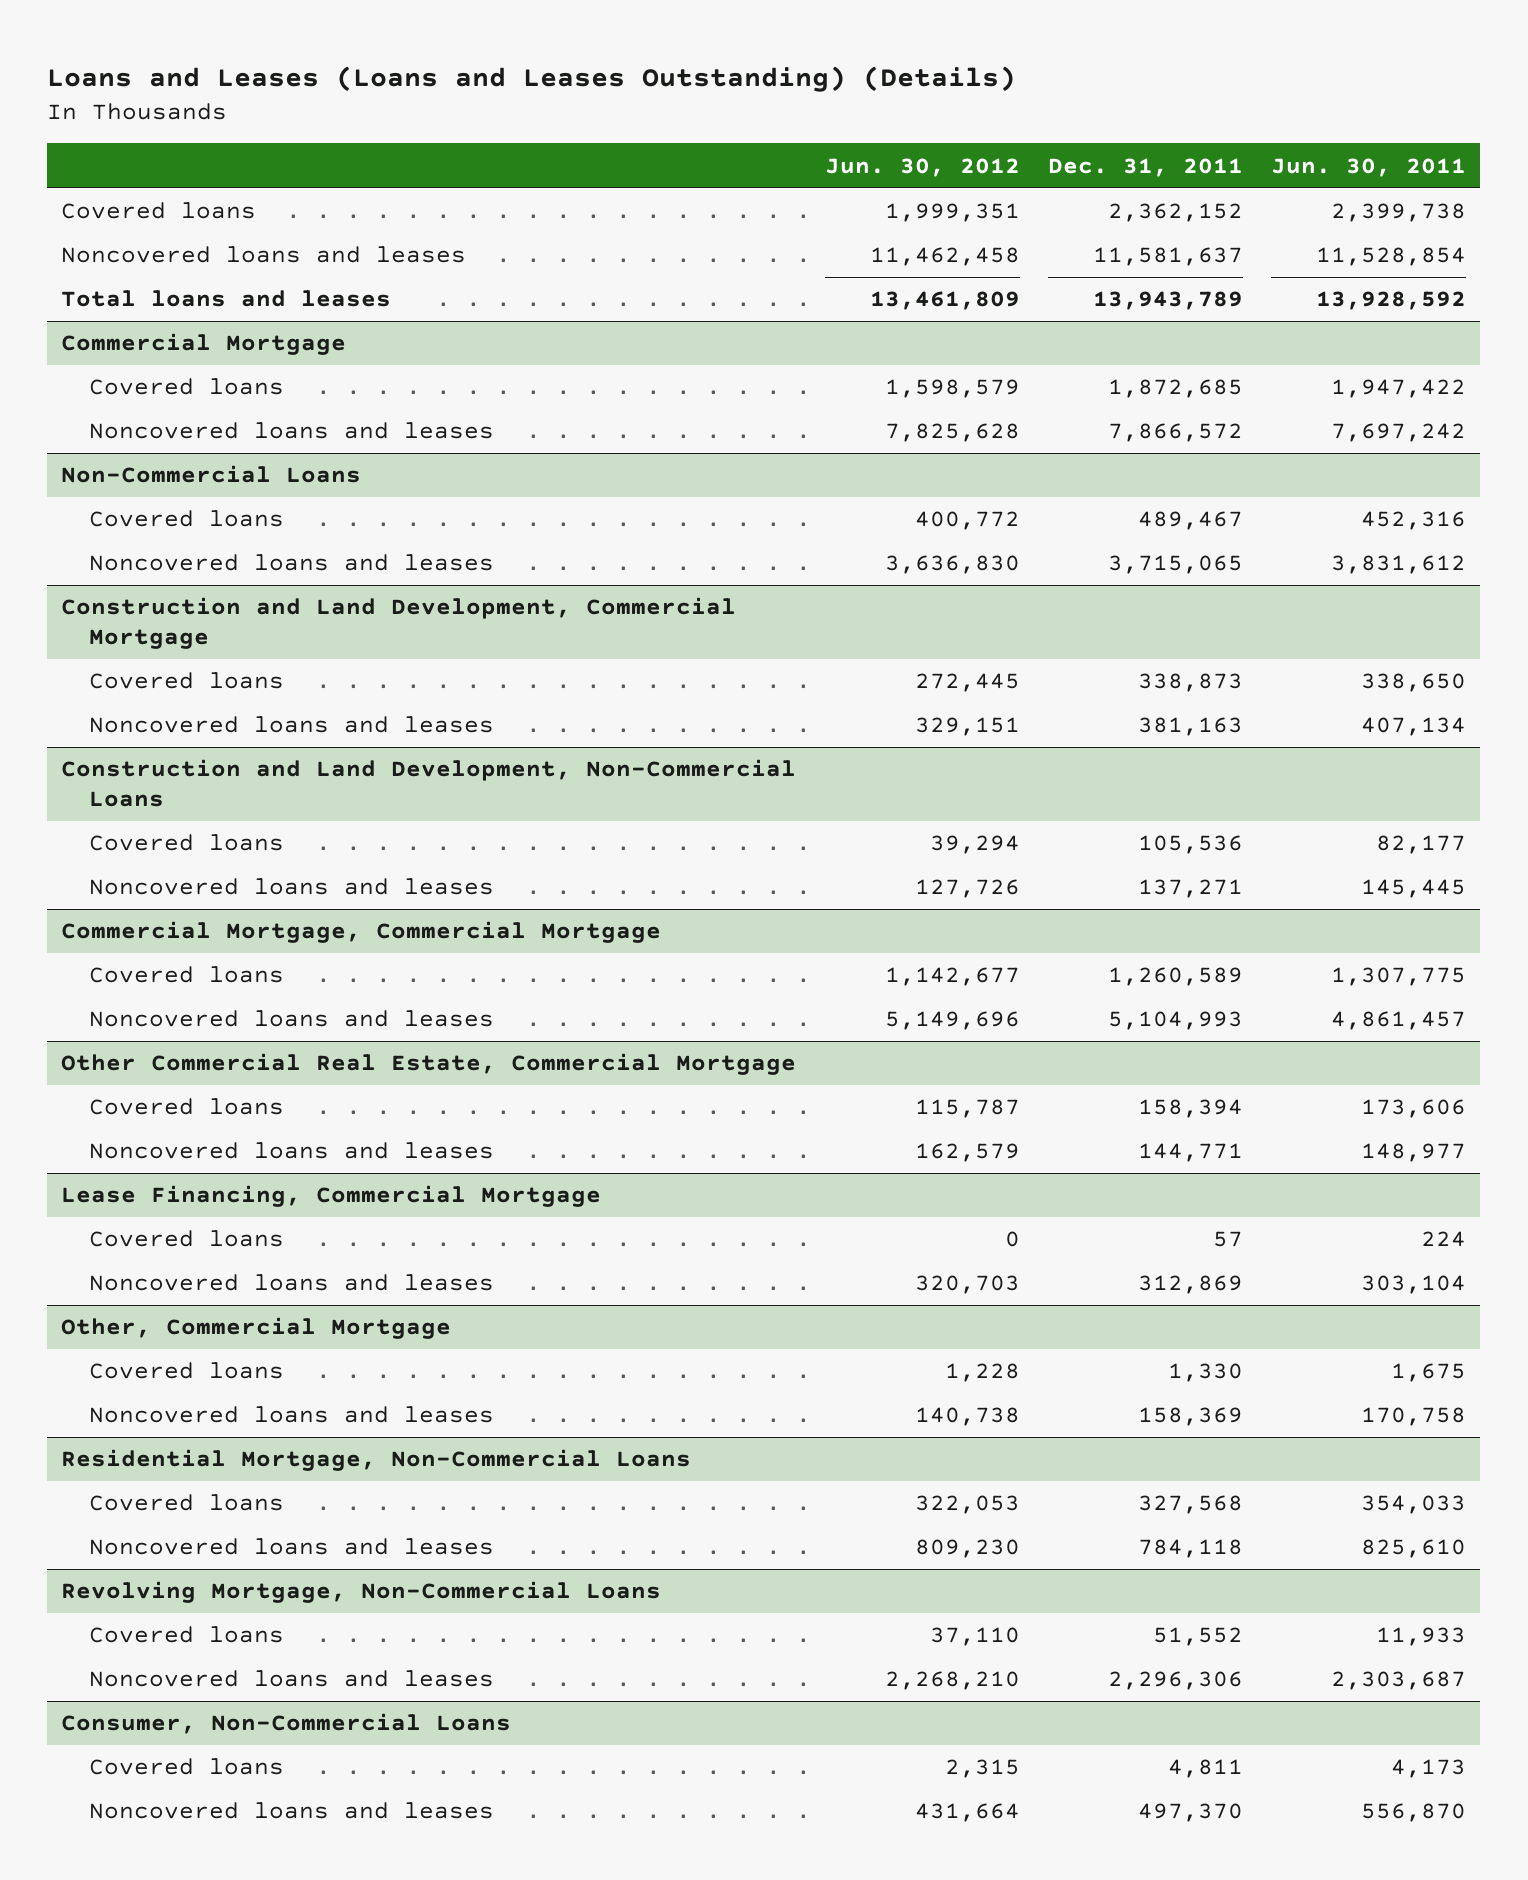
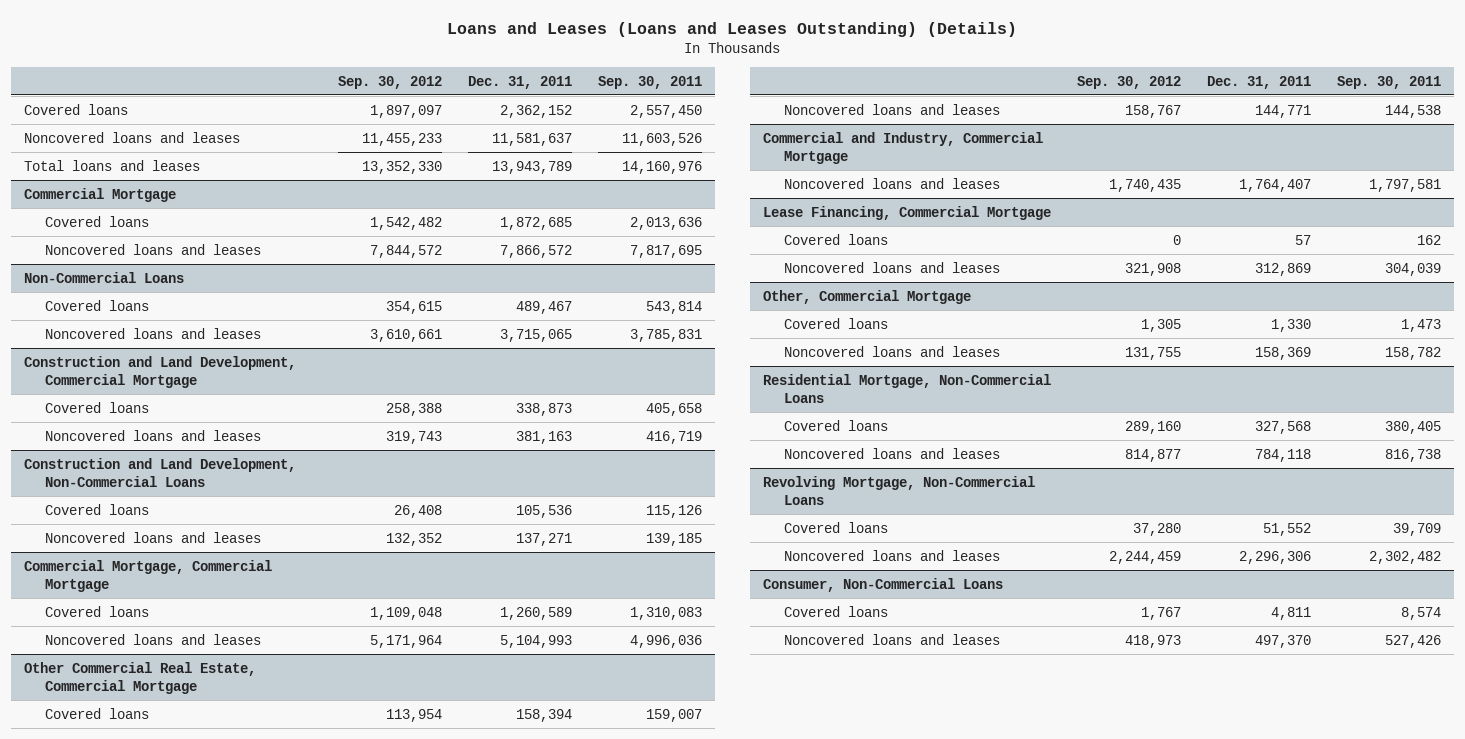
- | Jun. 30, 2012 | Dec. 31, 2011 | Jun. 30, 2011
+ | Sep. 30, 2012 | Dec. 31, 2011 | Sep. 30, 2011
+ Commercial and Industry, Commercial Mortgage
+ Noncovered loans and leases | 1,740,435 | 1,764,407 | 1,797,581

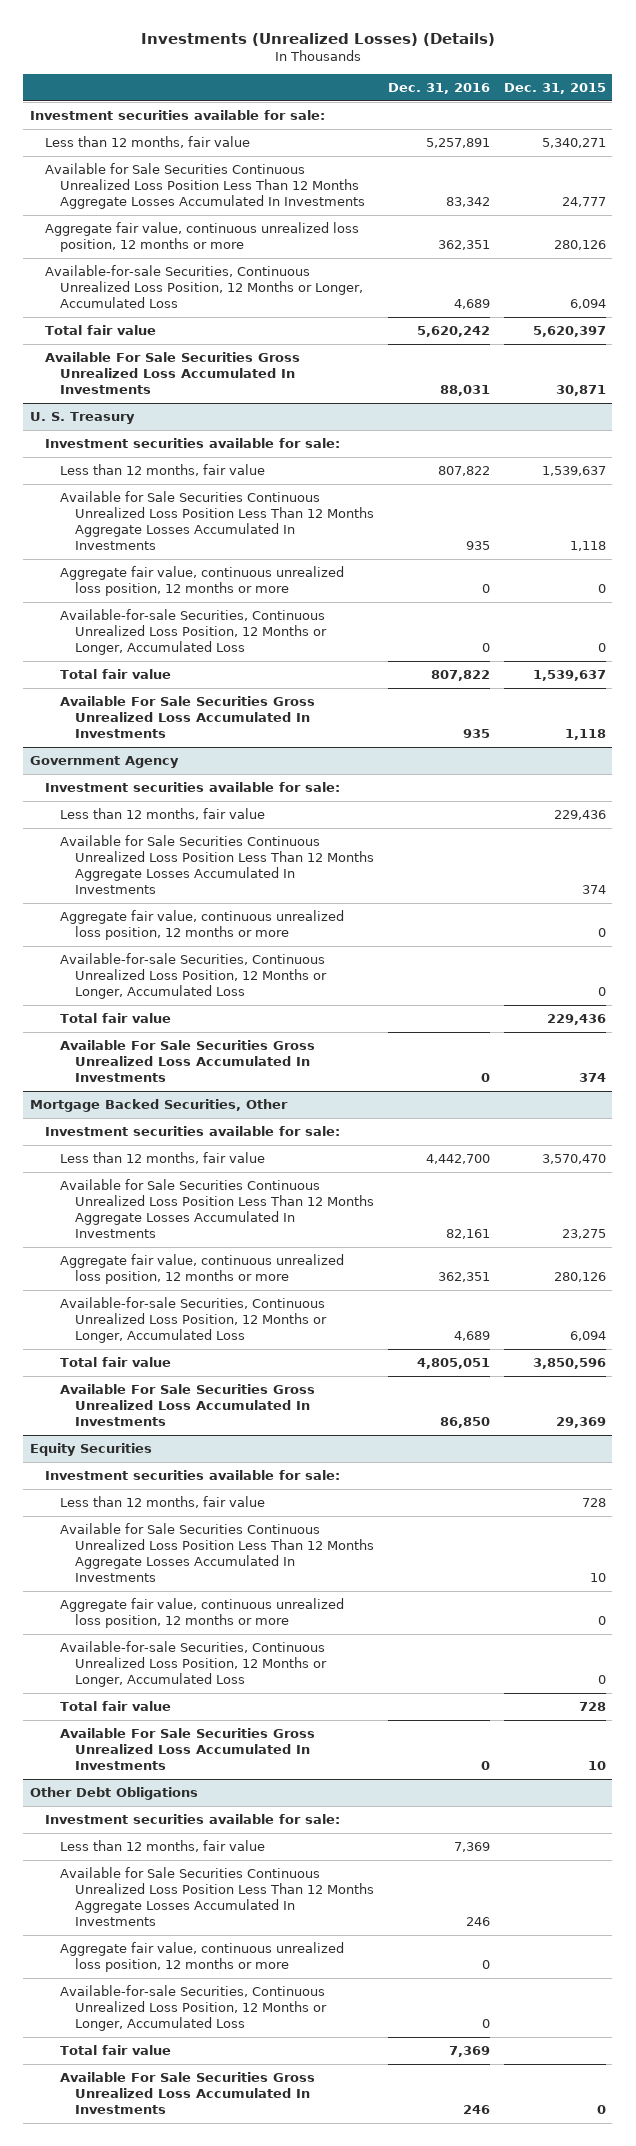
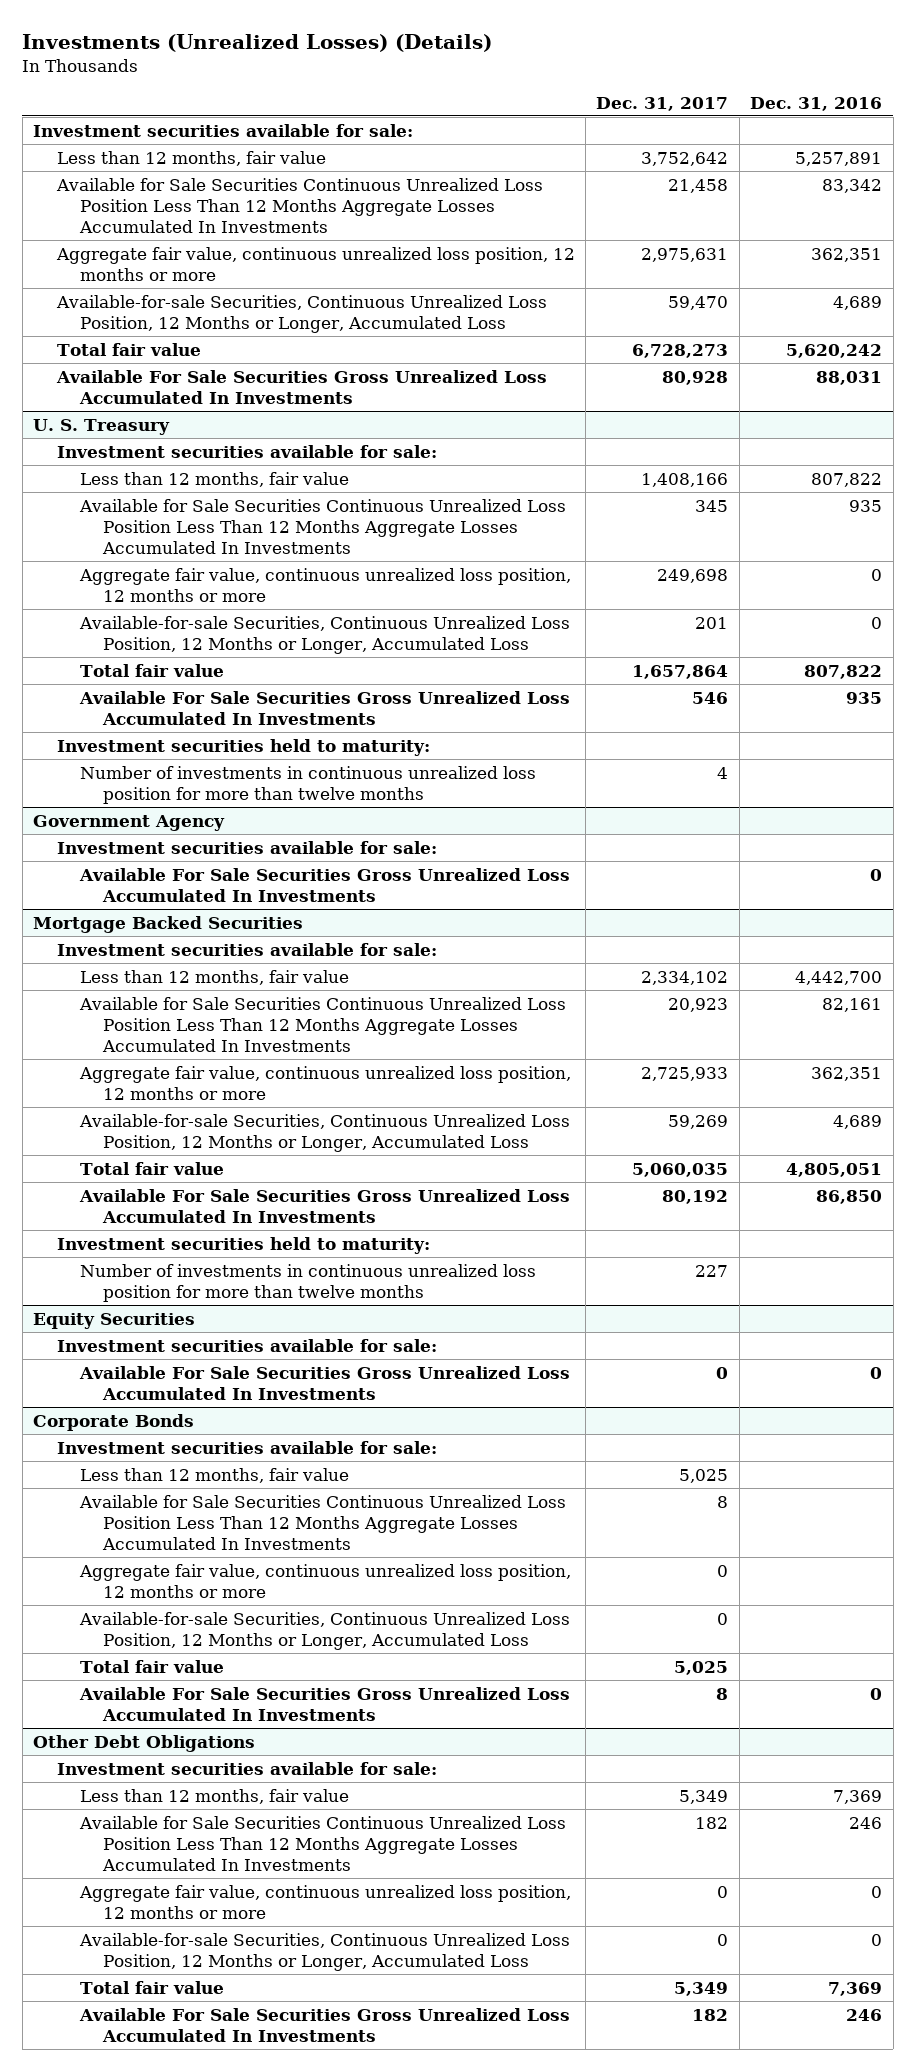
- | Dec. 31, 2016 | Dec. 31, 2015
+ | Dec. 31, 2017 | Dec. 31, 2016
@ U. S. Treasury
+ Investment securities held to maturity:
+ Number of investments in continuous unrealized loss position for more than twelve months | 4 |
@ Government Agency
- Less than 12 months, fair value | | 229,436
- Available for Sale Securities Continuous Unrealized Loss Position Less Than 12 Months Aggregate Losses Accumulated In Investments | | 374
- Aggregate fair value, continuous unrealized loss position, 12 months or more | | 0
- Available-for-sale Securities, Continuous Unrealized Loss Position, 12 Months or Longer, Accumulated Loss | | 0
- Total fair value | | 229,436
- Mortgage Backed Securities, Other
+ Mortgage Backed Securities
+ Investment securities held to maturity:
+ Number of investments in continuous unrealized loss position for more than twelve months | 227 |
@ Equity Securities
+ Available For Sale Securities Gross Unrealized Loss Accumulated In Investments | 0 | 0
+ Corporate Bonds
+ Investment securities available for sale:

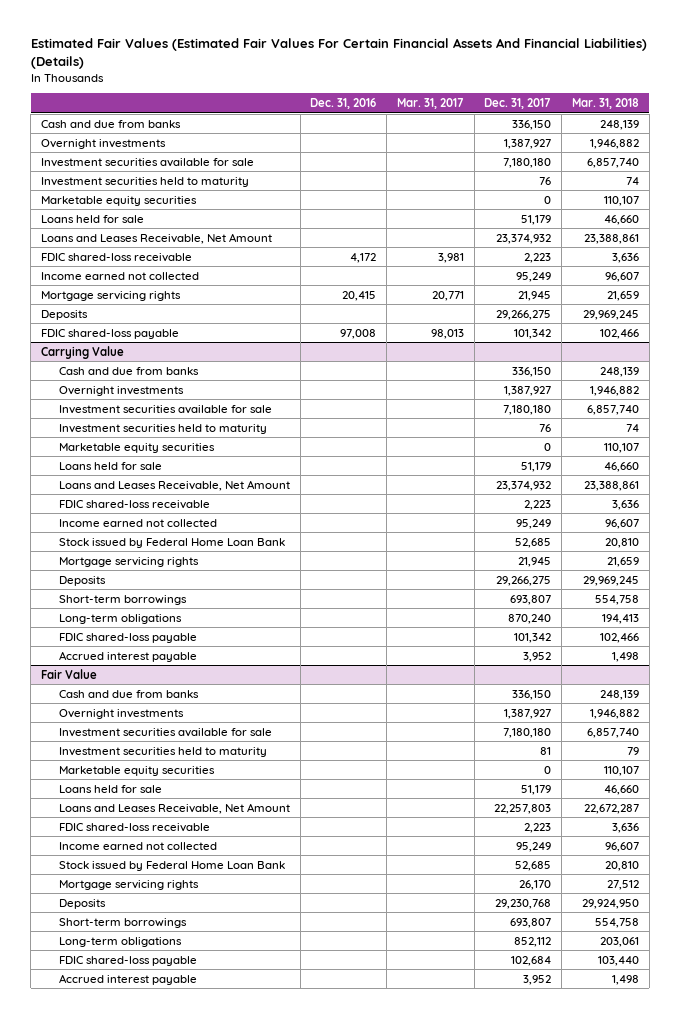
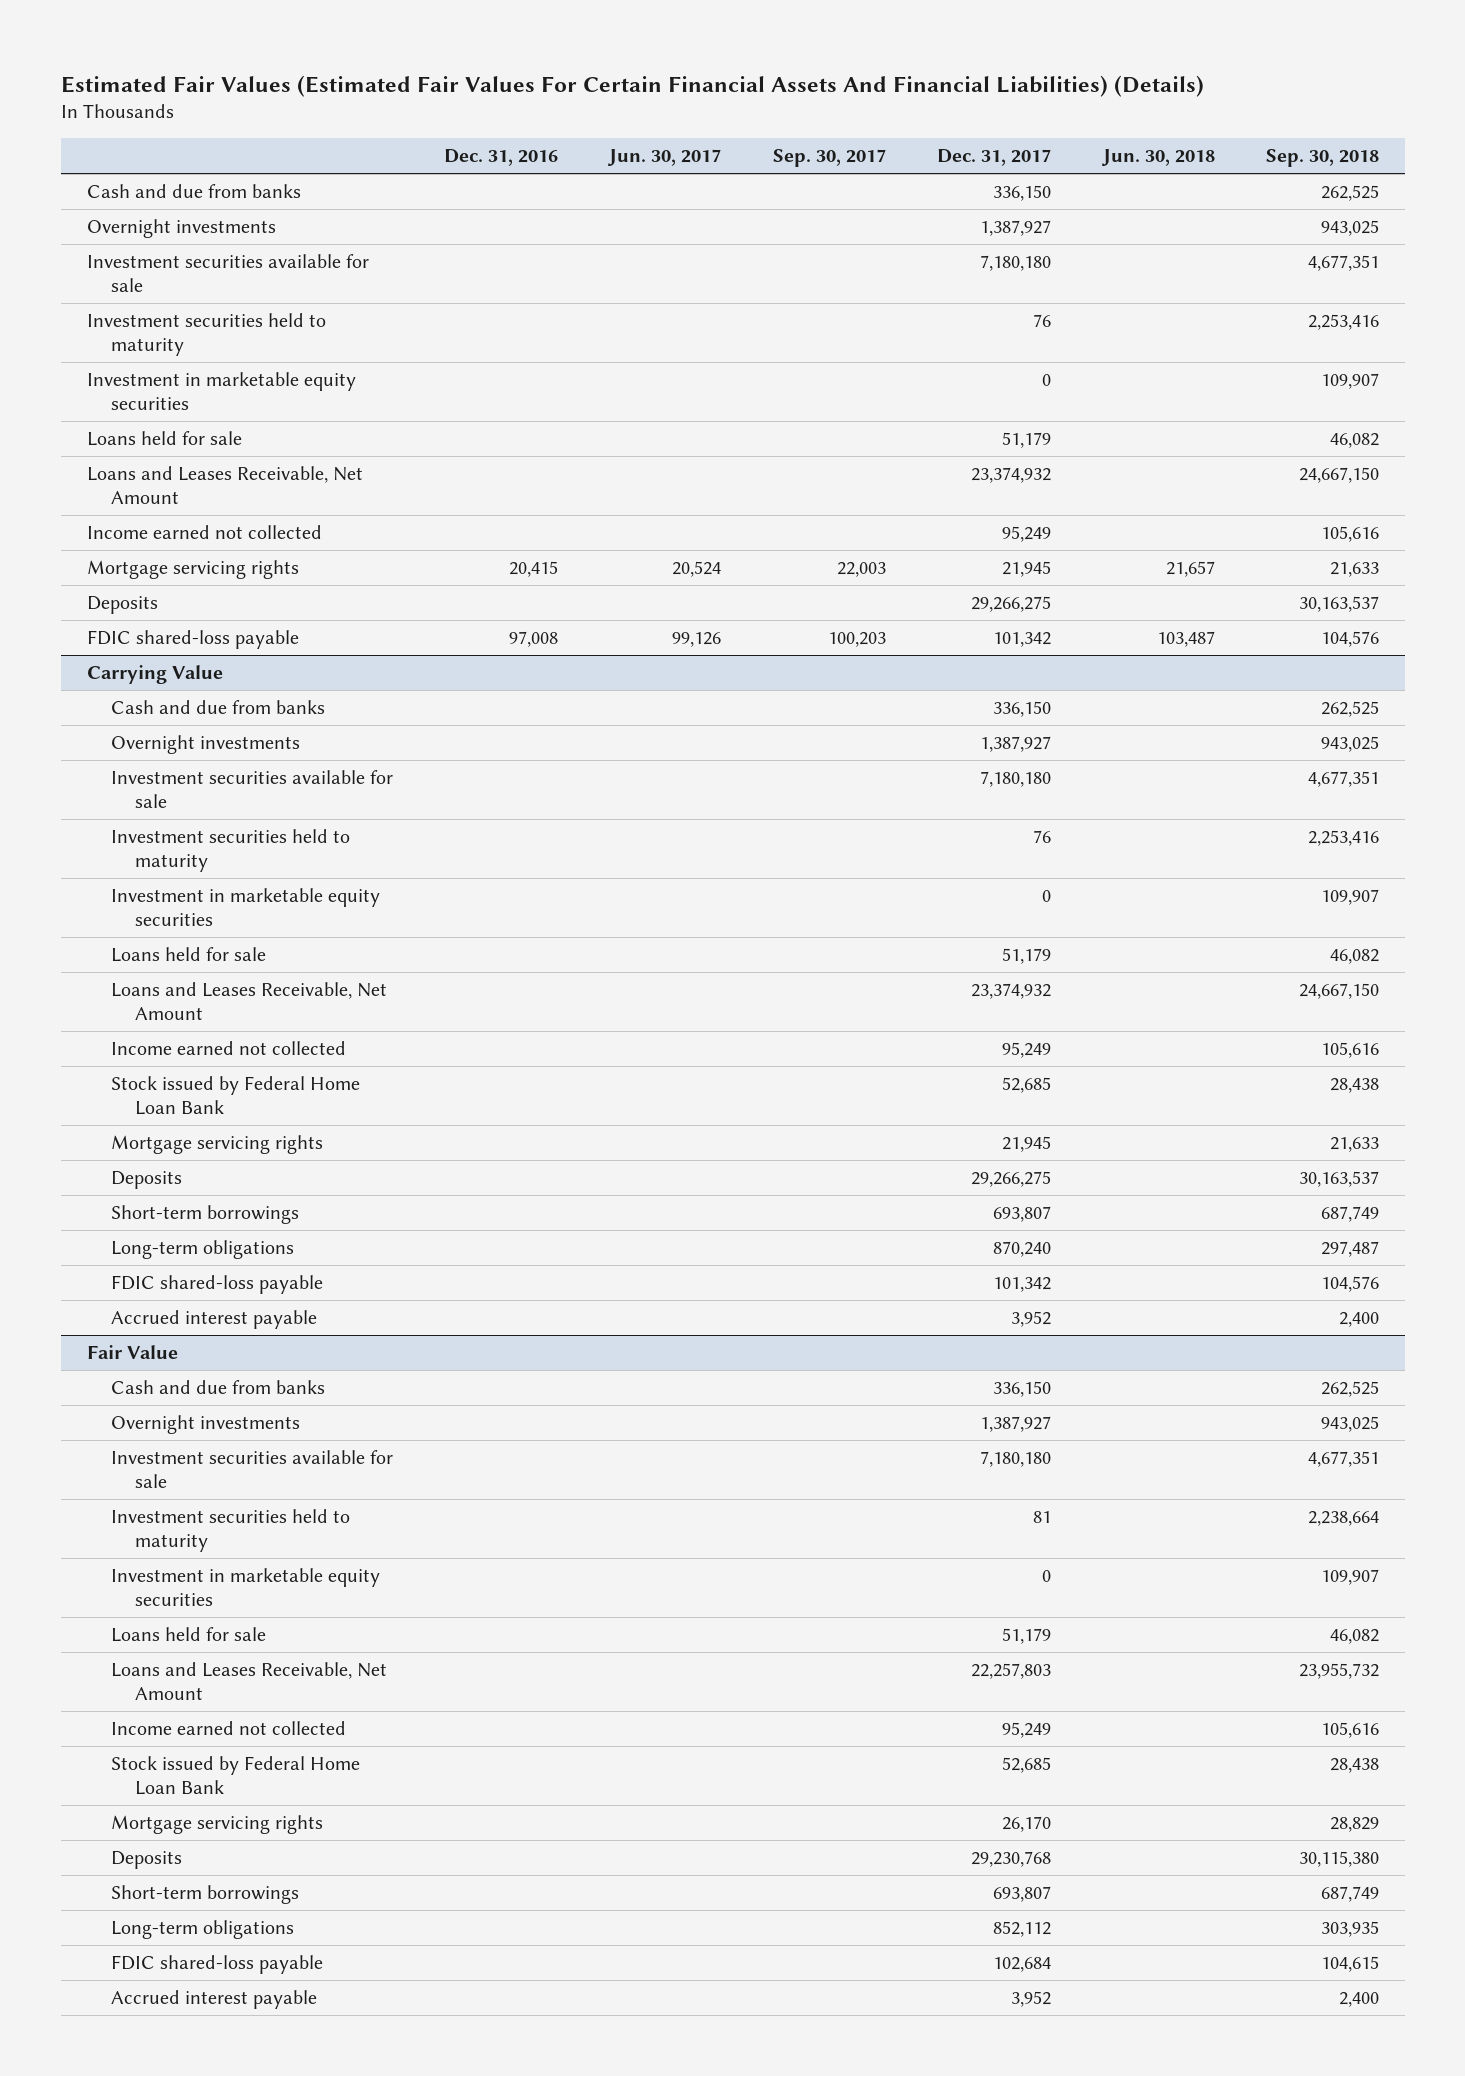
- | Dec. 31, 2016 | Mar. 31, 2017 | Dec. 31, 2017 | Mar. 31, 2018
+ | Dec. 31, 2016 | Jun. 30, 2017 | Sep. 30, 2017 | Dec. 31, 2017 | Jun. 30, 2018 | Sep. 30, 2018
- Marketable equity securities | | | 0 | 110,107
+ Investment in marketable equity securities | | | | 0 | | 109,907
- FDIC shared-loss receivable | 4,172 | 3,981 | 2,223 | 3,636
@ Carrying Value
- Marketable equity securities | | | 0 | 110,107
+ Investment in marketable equity securities | | | | 0 | | 109,907
- FDIC shared-loss receivable | | | 2,223 | 3,636
@ Fair Value
- Marketable equity securities | | | 0 | 110,107
+ Investment in marketable equity securities | | | | 0 | | 109,907
- FDIC shared-loss receivable | | | 2,223 | 3,636

